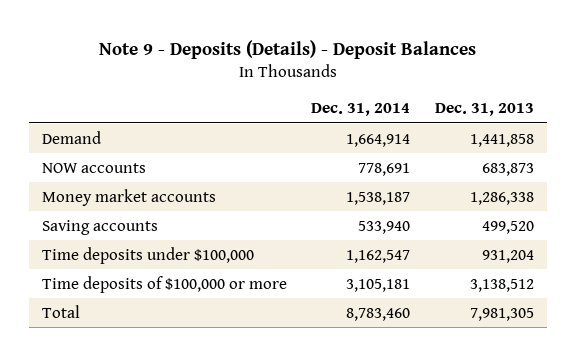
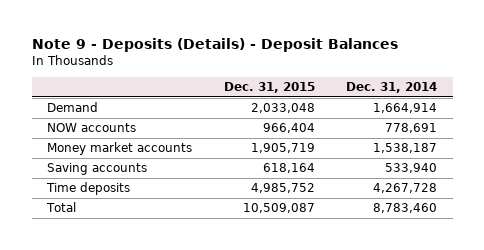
- | Dec. 31, 2014 | Dec. 31, 2013
+ | Dec. 31, 2015 | Dec. 31, 2014
- Time deposits under $100,000 | 1,162,547 | 931,204
- Time deposits of $100,000 or more | 3,105,181 | 3,138,512
+ Time deposits | 4,985,752 | 4,267,728

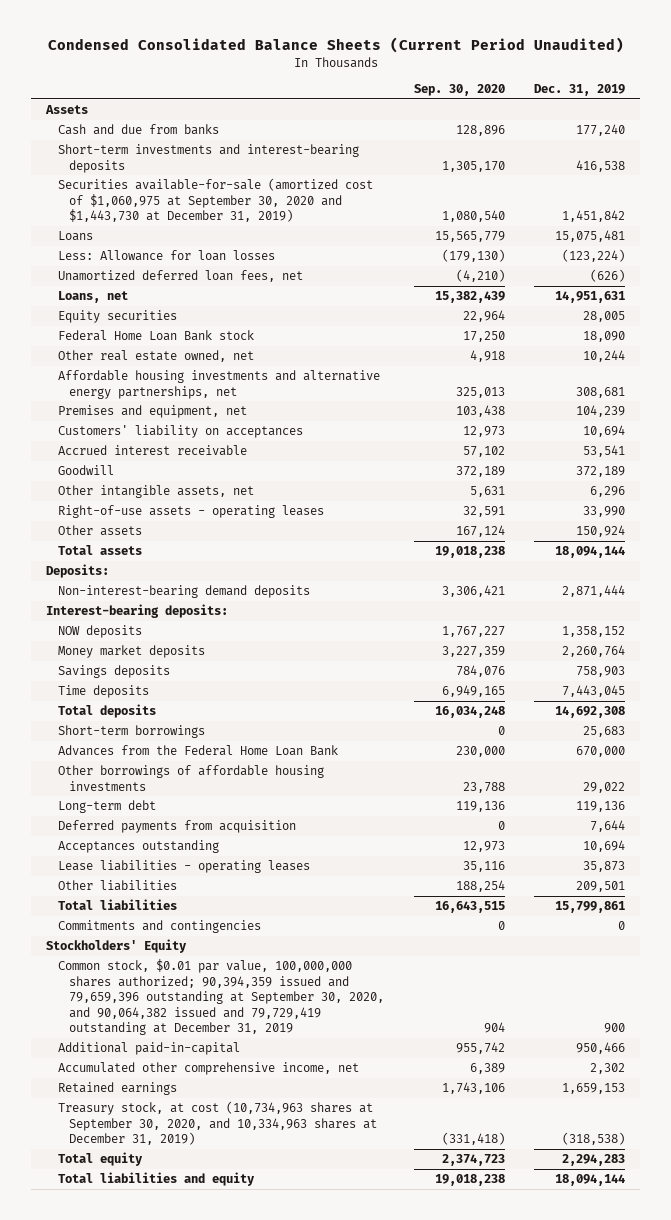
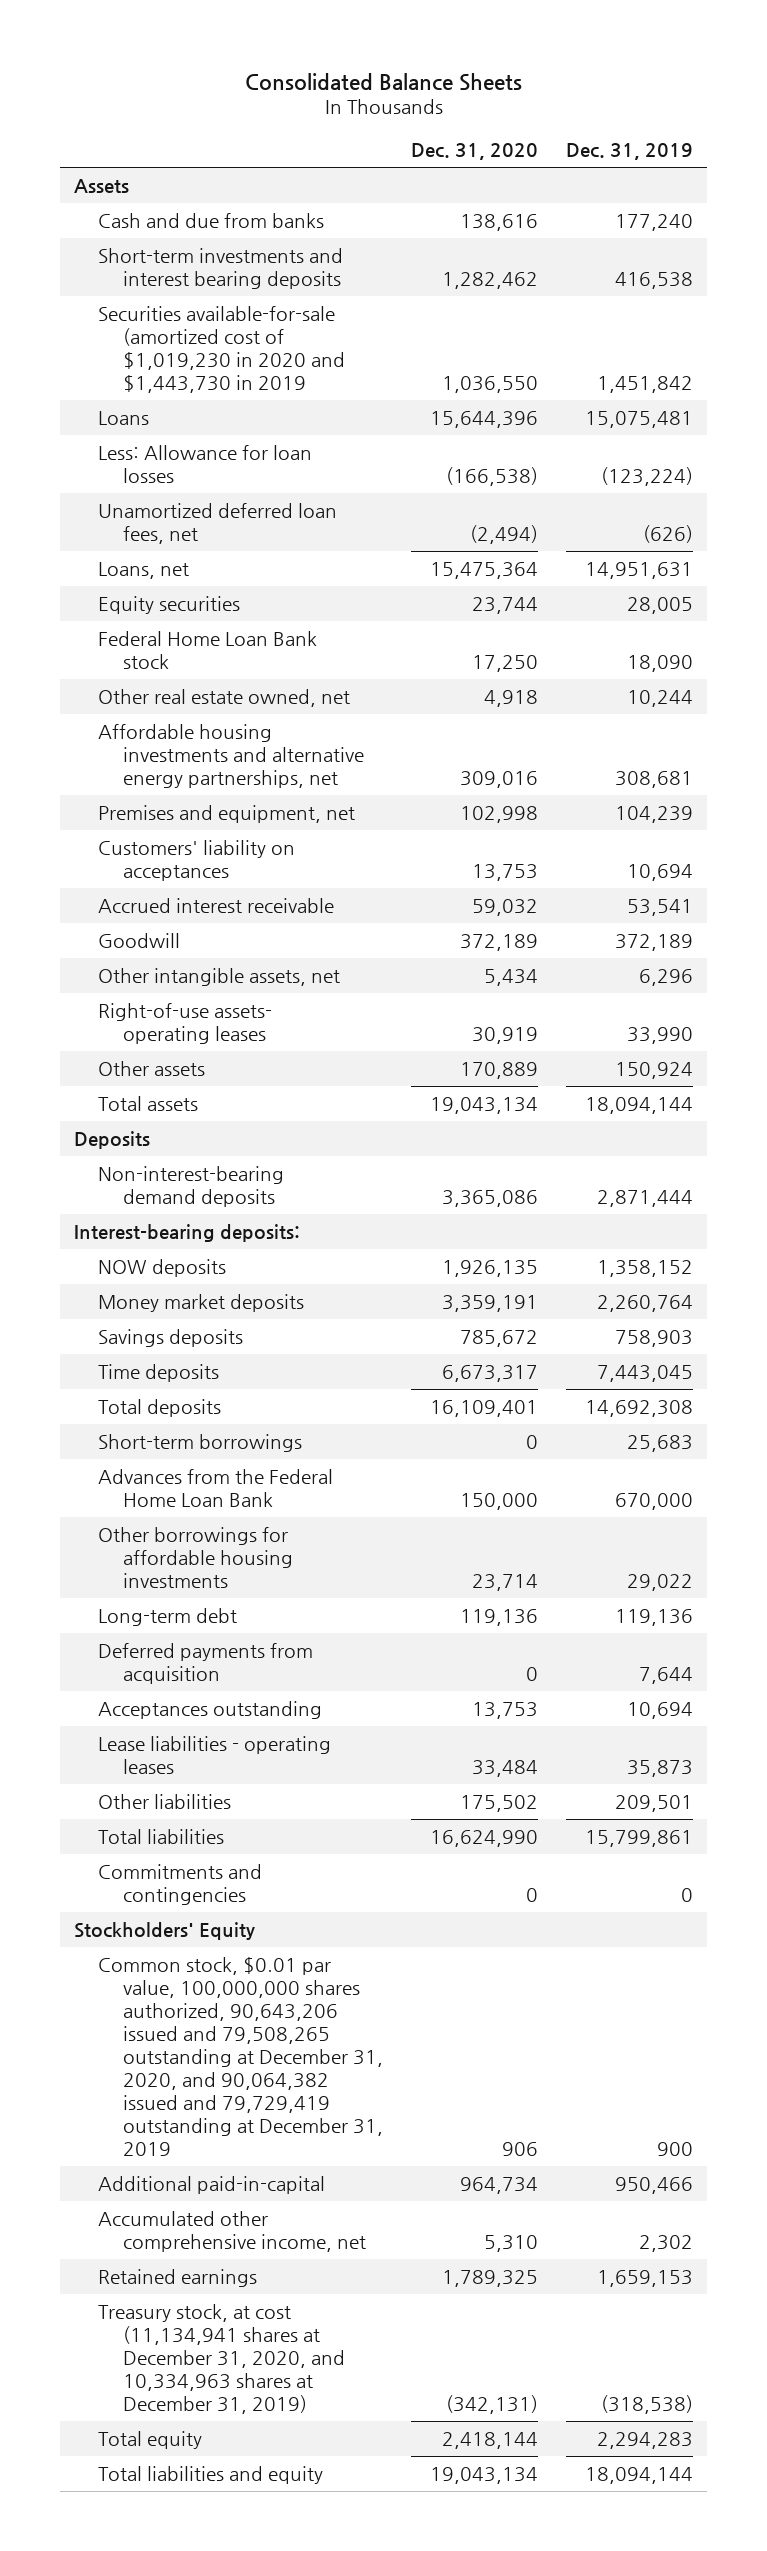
- Condensed Consolidated Balance Sheets (Current Period Unaudited)
+ Consolidated Balance Sheets
- | Sep. 30, 2020 | Dec. 31, 2019
+ | Dec. 31, 2020 | Dec. 31, 2019
- Short-term investments and interest-bearing deposits | 1,305,170 | 416,538
- Securities available-for-sale (amortized cost of $1,060,975 at September 30, 2020 and $1,443,730 at December 31, 2019) | 1,080,540 | 1,451,842
+ Short-term investments and interest bearing deposits | 1,282,462 | 416,538
+ Securities available-for-sale (amortized cost of $1,019,230 in 2020 and $1,443,730 in 2019 | 1,036,550 | 1,451,842
- Right-of-use assets - operating leases | 32,591 | 33,990
+ Right-of-use assets- operating leases | 30,919 | 33,990
- Deposits:
+ Deposits
- Other borrowings of affordable housing investments | 23,788 | 29,022
+ Other borrowings for affordable housing investments | 23,714 | 29,022
- Common stock, $0.01 par value, 100,000,000 shares authorized; 90,394,359 issued and 79,659,396 outstanding at September 30, 2020, and 90,064,382 issued and 79,729,419 outstanding at December 31, 2019 | 904 | 900
+ Common stock, $0.01 par value, 100,000,000 shares authorized, 90,643,206 issued and 79,508,265 outstanding at December 31, 2020, and 90,064,382 issued and 79,729,419 outstanding at December 31, 2019 | 906 | 900
- Treasury stock, at cost (10,734,963 shares at September 30, 2020, and 10,334,963 shares at December 31, 2019) | (331,418) | (318,538)
+ Treasury stock, at cost (11,134,941 shares at December 31, 2020, and 10,334,963 shares at December 31, 2019) | (342,131) | (318,538)

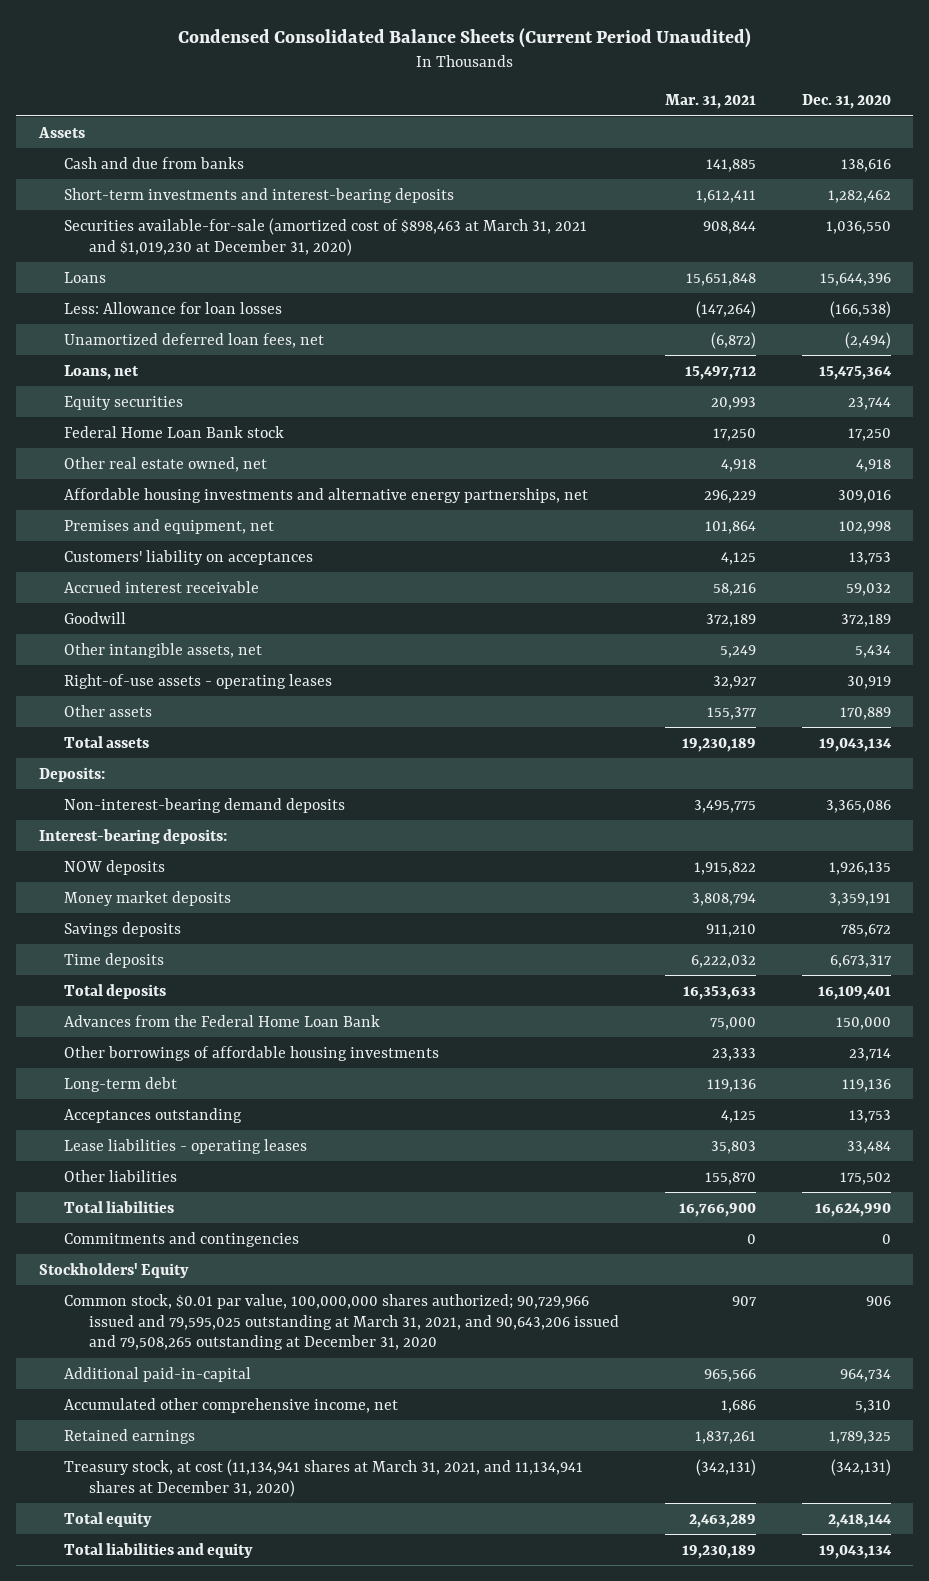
- Consolidated Balance Sheets
+ Condensed Consolidated Balance Sheets (Current Period Unaudited)
- | Dec. 31, 2020 | Dec. 31, 2019
+ | Mar. 31, 2021 | Dec. 31, 2020
- Short-term investments and interest bearing deposits | 1,282,462 | 416,538
- Securities available-for-sale (amortized cost of $1,019,230 in 2020 and $1,443,730 in 2019 | 1,036,550 | 1,451,842
+ Short-term investments and interest-bearing deposits | 1,612,411 | 1,282,462
+ Securities available-for-sale (amortized cost of $898,463 at March 31, 2021 and $1,019,230 at December 31, 2020) | 908,844 | 1,036,550
- Right-of-use assets- operating leases | 30,919 | 33,990
+ Right-of-use assets - operating leases | 32,927 | 30,919
- Deposits
+ Deposits:
- Short-term borrowings | 0 | 25,683
- Other borrowings for affordable housing investments | 23,714 | 29,022
+ Other borrowings of affordable housing investments | 23,333 | 23,714
- Deferred payments from acquisition | 0 | 7,644
- Common stock, $0.01 par value, 100,000,000 shares authorized, 90,643,206 issued and 79,508,265 outstanding at December 31, 2020, and 90,064,382 issued and 79,729,419 outstanding at December 31, 2019 | 906 | 900
+ Common stock, $0.01 par value, 100,000,000 shares authorized; 90,729,966 issued and 79,595,025 outstanding at March 31, 2021, and 90,643,206 issued and 79,508,265 outstanding at December 31, 2020 | 907 | 906
- Treasury stock, at cost (11,134,941 shares at December 31, 2020, and 10,334,963 shares at December 31, 2019) | (342,131) | (318,538)
+ Treasury stock, at cost (11,134,941 shares at March 31, 2021, and 11,134,941 shares at December 31, 2020) | (342,131) | (342,131)

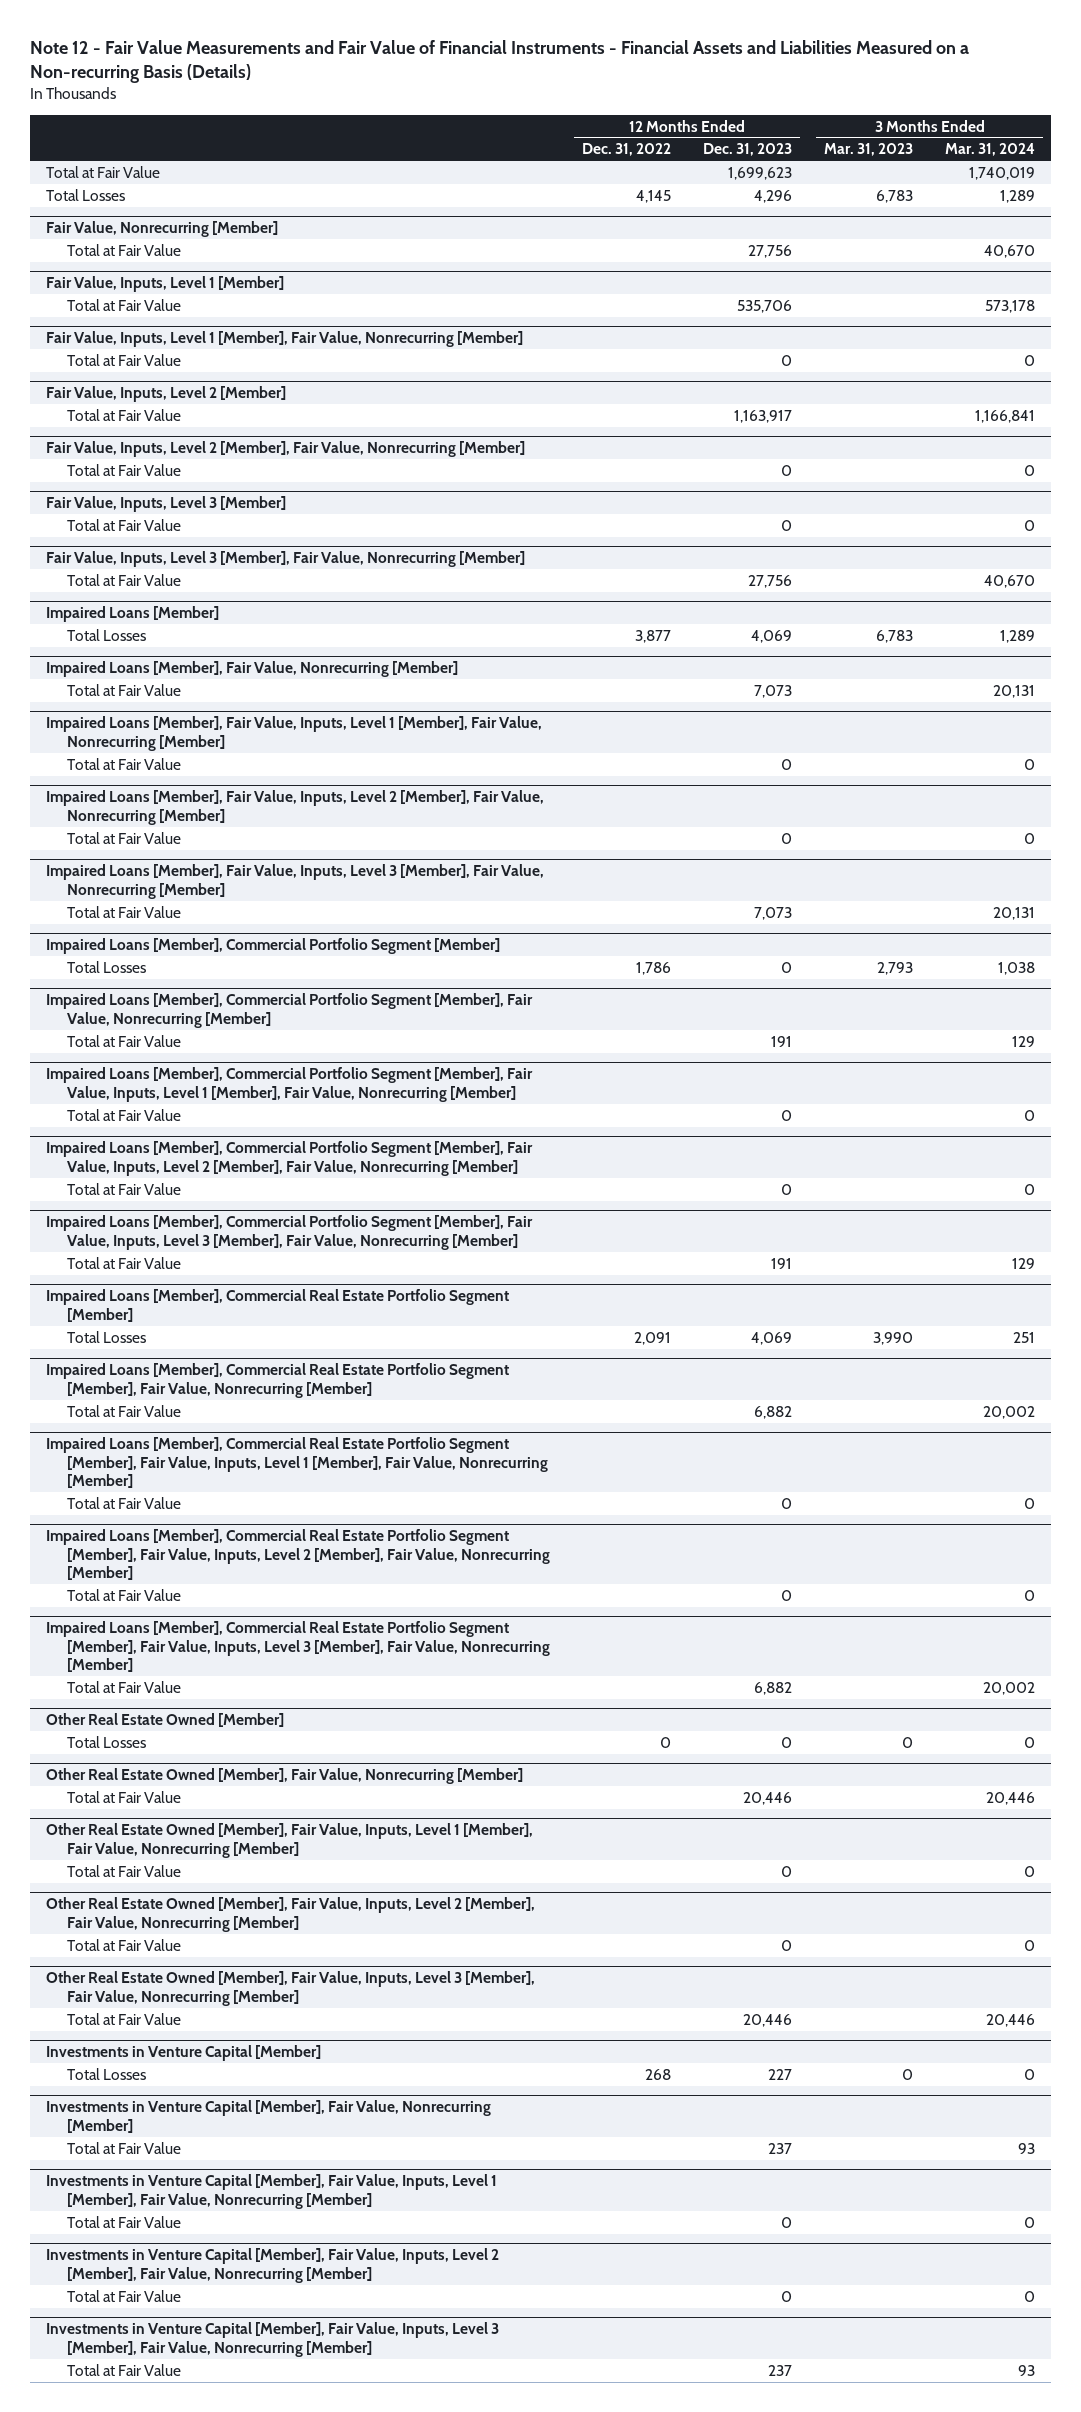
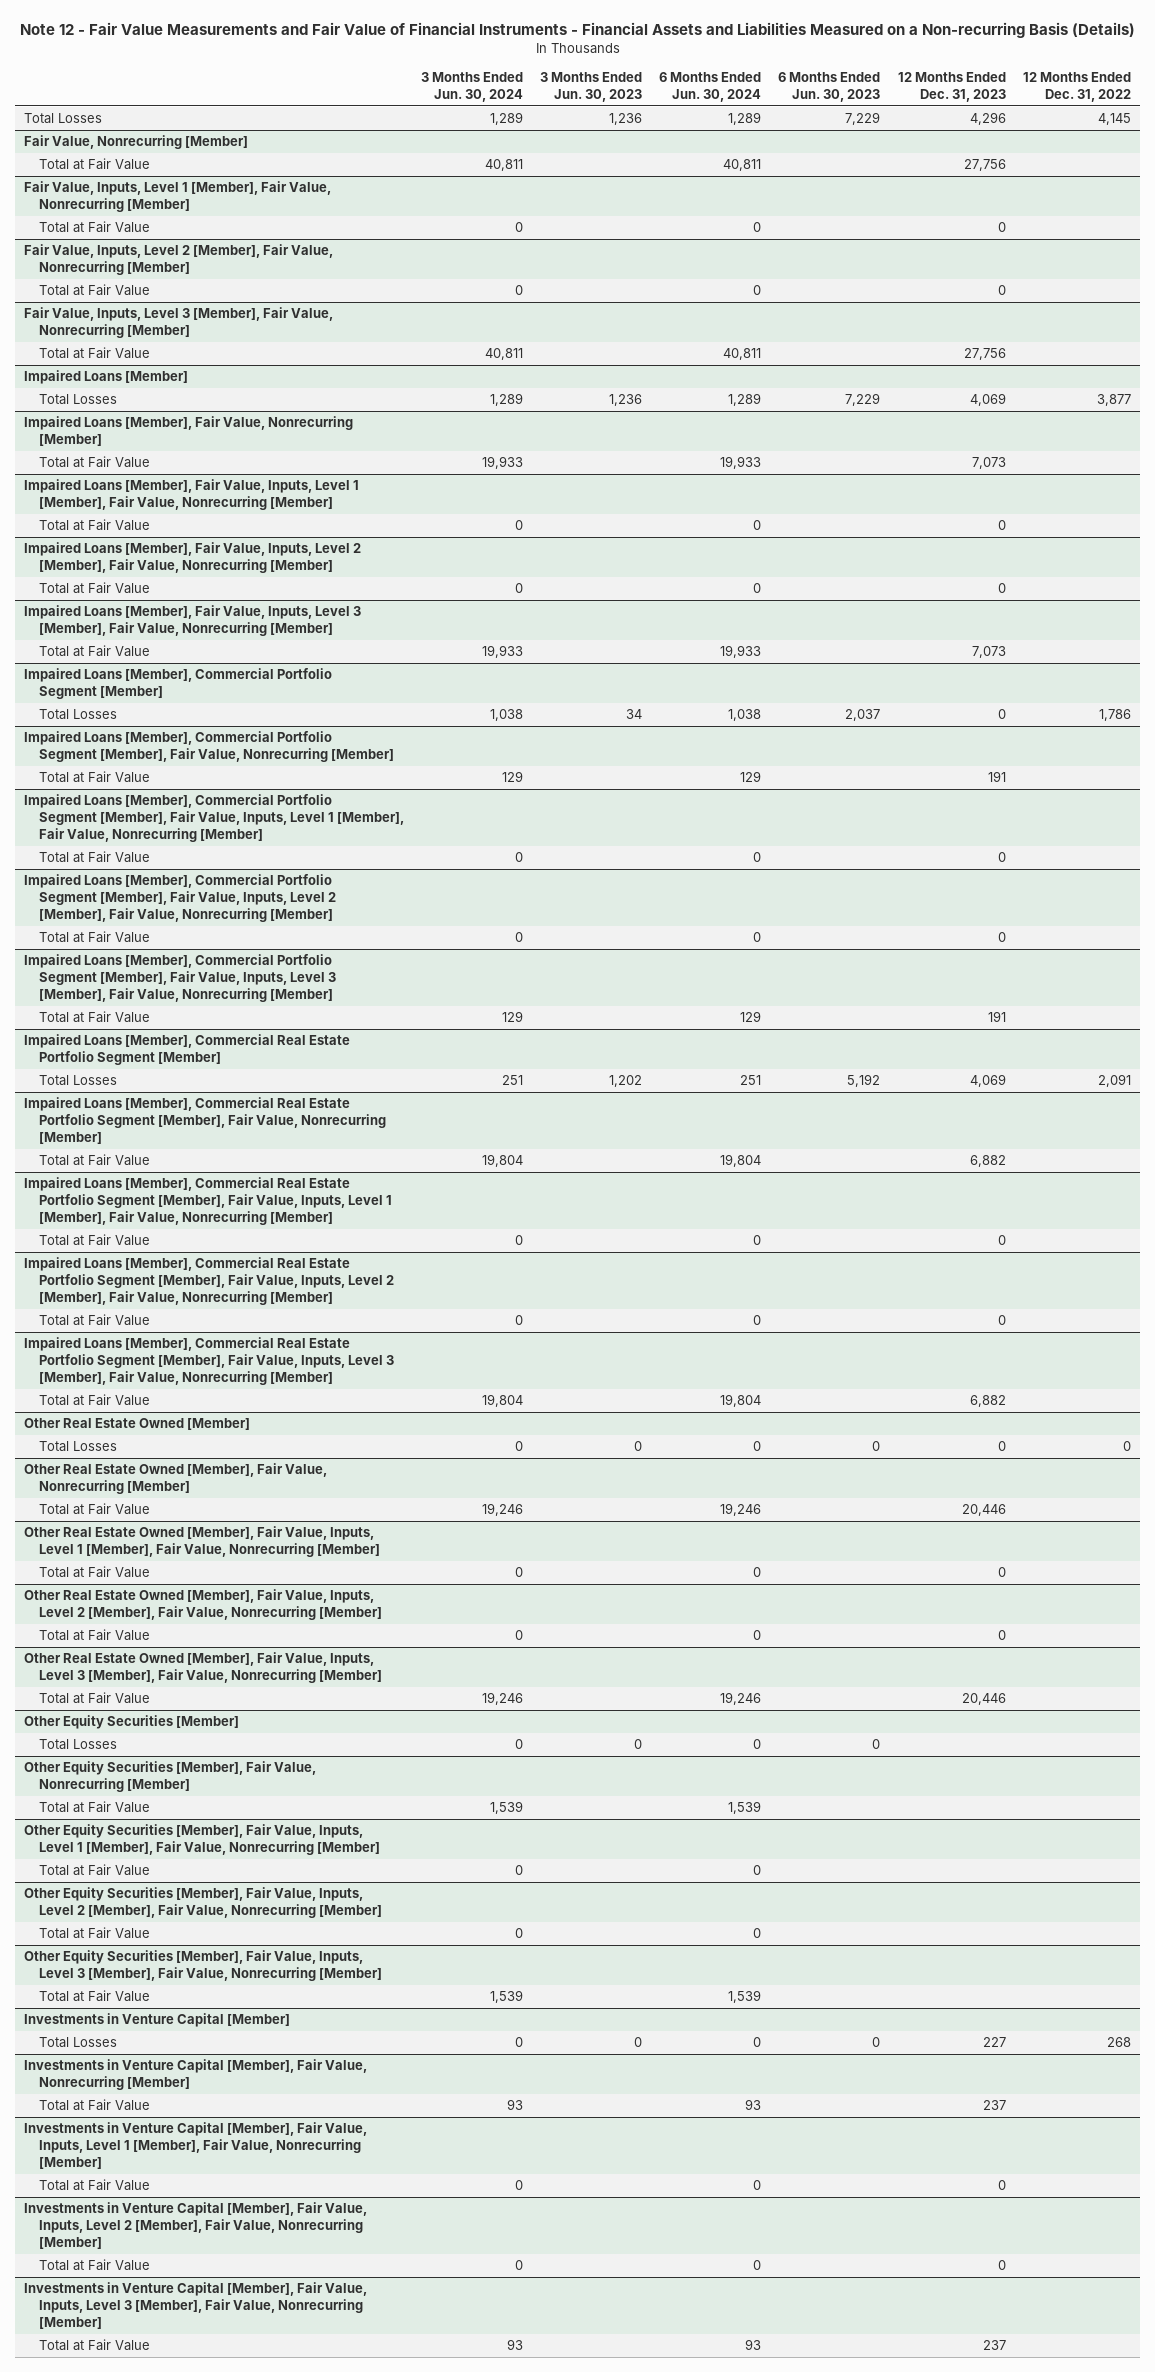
- | 12 Months Ended Dec. 31, 2022 | 12 Months Ended Dec. 31, 2023 | 3 Months Ended Mar. 31, 2023 | 3 Months Ended Mar. 31, 2024
+ | 3 Months Ended Jun. 30, 2024 | 3 Months Ended Jun. 30, 2023 | 6 Months Ended Jun. 30, 2024 | 6 Months Ended Jun. 30, 2023 | 12 Months Ended Dec. 31, 2023 | 12 Months Ended Dec. 31, 2022
- Total at Fair Value | | 1,699,623 | | 1,740,019
- Fair Value, Inputs, Level 1 [Member]
- Total at Fair Value | | 535,706 | | 573,178
- Fair Value, Inputs, Level 2 [Member]
- Total at Fair Value | | 1,163,917 | | 1,166,841
- Fair Value, Inputs, Level 3 [Member]
- Total at Fair Value | | 0 | | 0
+ Other Equity Securities [Member]
+ Total Losses | 0 | 0 | 0 | 0 | |
+ Other Equity Securities [Member], Fair Value, Nonrecurring [Member]
+ Total at Fair Value | 1,539 | | 1,539 | | |
+ Other Equity Securities [Member], Fair Value, Inputs, Level 1 [Member], Fair Value, Nonrecurring [Member]
+ Total at Fair Value | 0 | | 0 | | |
+ Other Equity Securities [Member], Fair Value, Inputs, Level 2 [Member], Fair Value, Nonrecurring [Member]
+ Total at Fair Value | 0 | | 0 | | |
+ Other Equity Securities [Member], Fair Value, Inputs, Level 3 [Member], Fair Value, Nonrecurring [Member]
+ Total at Fair Value | 1,539 | | 1,539 | | |

